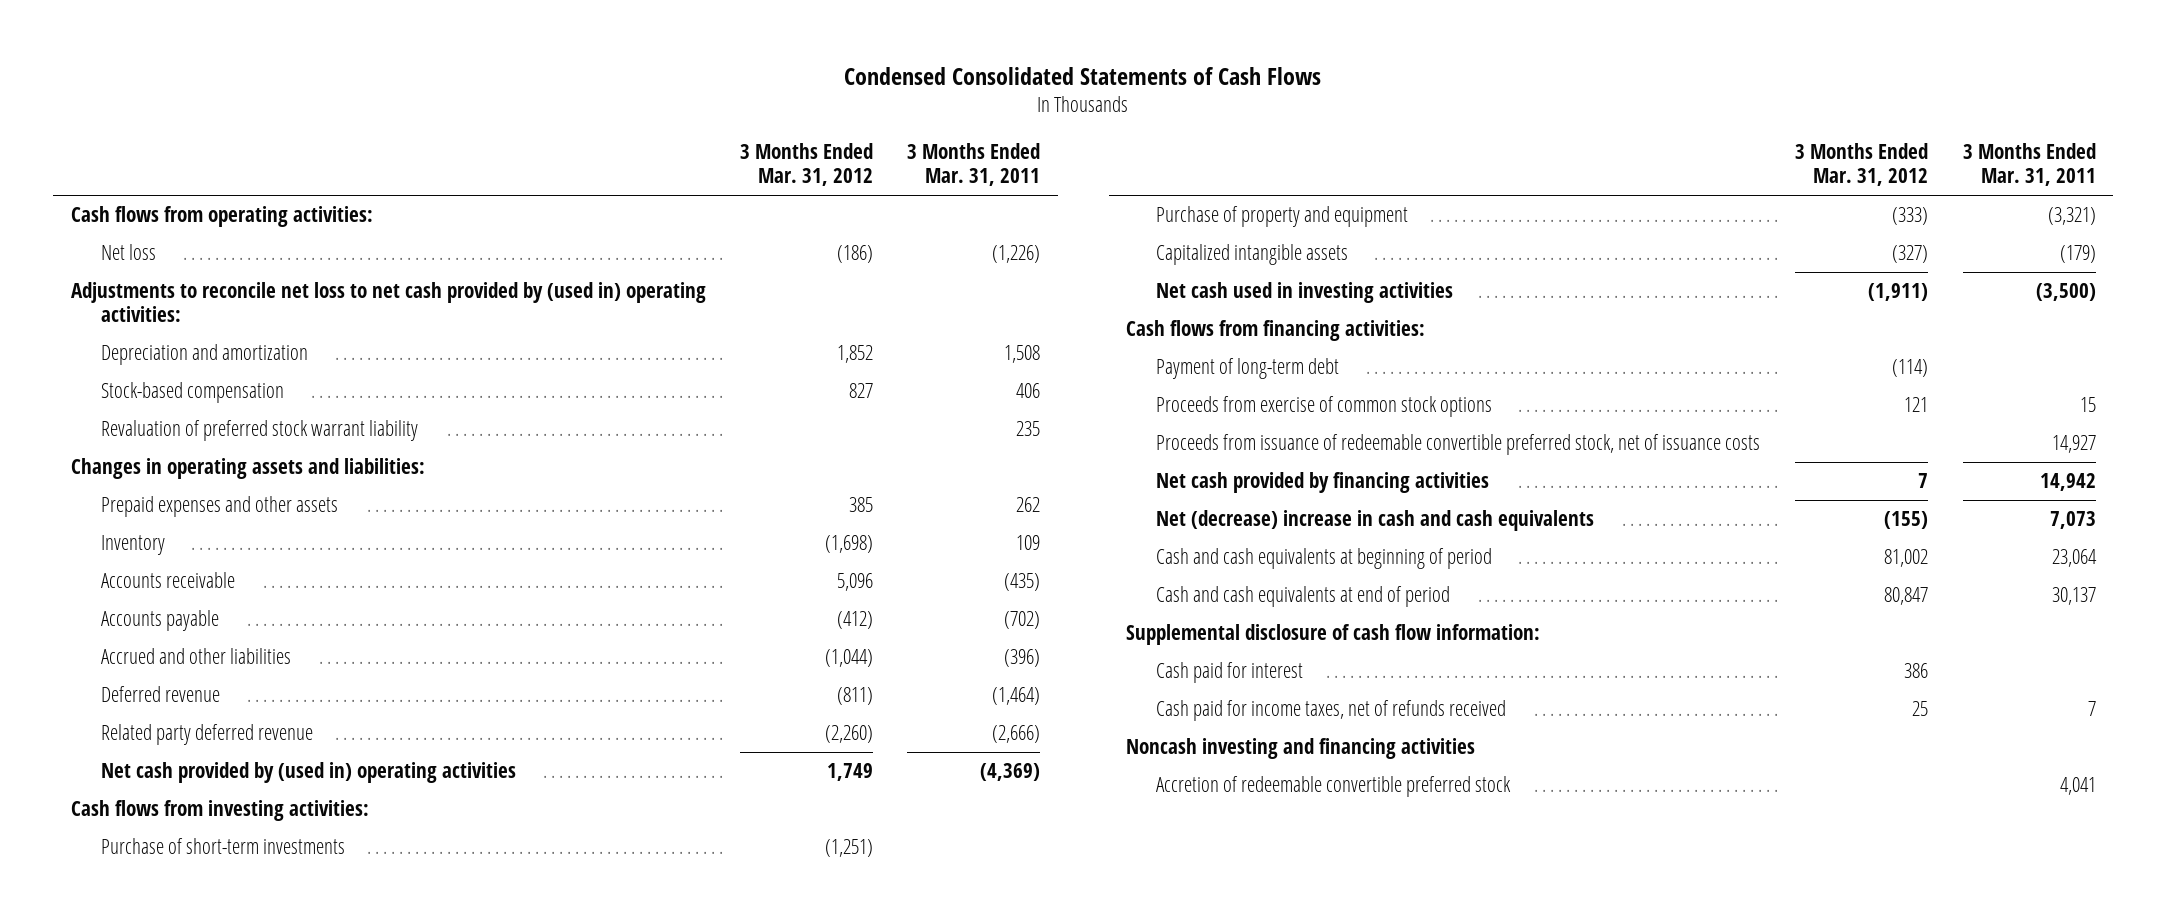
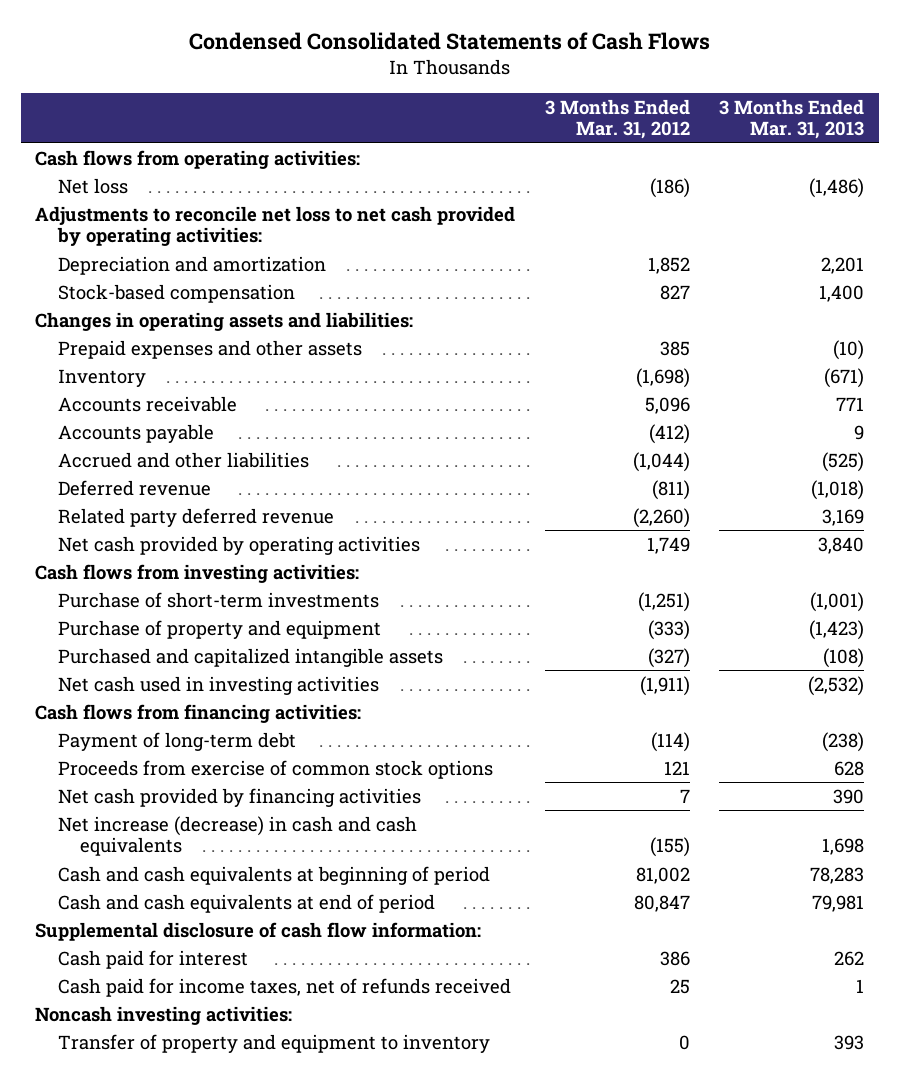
- | 3 Months Ended Mar. 31, 2012 | 3 Months Ended Mar. 31, 2011
+ | 3 Months Ended Mar. 31, 2012 | 3 Months Ended Mar. 31, 2013
- Adjustments to reconcile net loss to net cash provided by (used in) operating activities:
+ Adjustments to reconcile net loss to net cash provided by operating activities:
- Revaluation of preferred stock warrant liability | | 235
- Net cash provided by (used in) operating activities | 1,749 | (4,369)
+ Net cash provided by operating activities | 1,749 | 3,840
- Capitalized intangible assets | (327) | (179)
+ Purchased and capitalized intangible assets | (327) | (108)
- Proceeds from issuance of redeemable convertible preferred stock, net of issuance costs | | 14,927
- Net (decrease) increase in cash and cash equivalents | (155) | 7,073
+ Net increase (decrease) in cash and cash equivalents | (155) | 1,698
- Noncash investing and financing activities
- Accretion of redeemable convertible preferred stock | | 4,041
+ Noncash investing activities:
+ Transfer of property and equipment to inventory | 0 | 393

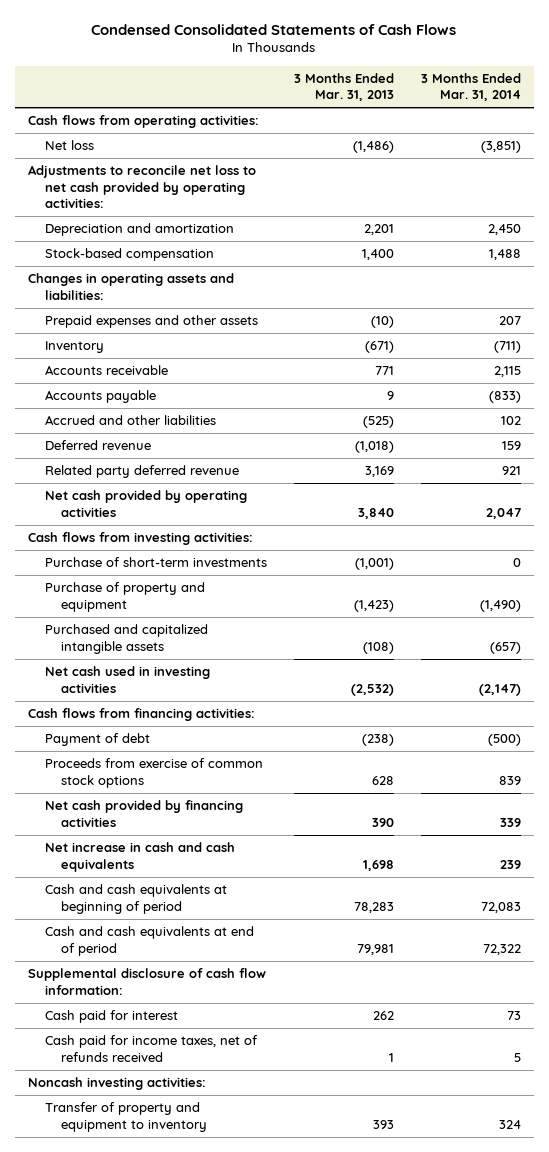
- | 3 Months Ended Mar. 31, 2012 | 3 Months Ended Mar. 31, 2013
+ | 3 Months Ended Mar. 31, 2013 | 3 Months Ended Mar. 31, 2014
- Payment of long-term debt | (114) | (238)
+ Payment of debt | (238) | (500)
- Net increase (decrease) in cash and cash equivalents | (155) | 1,698
+ Net increase in cash and cash equivalents | 1,698 | 239

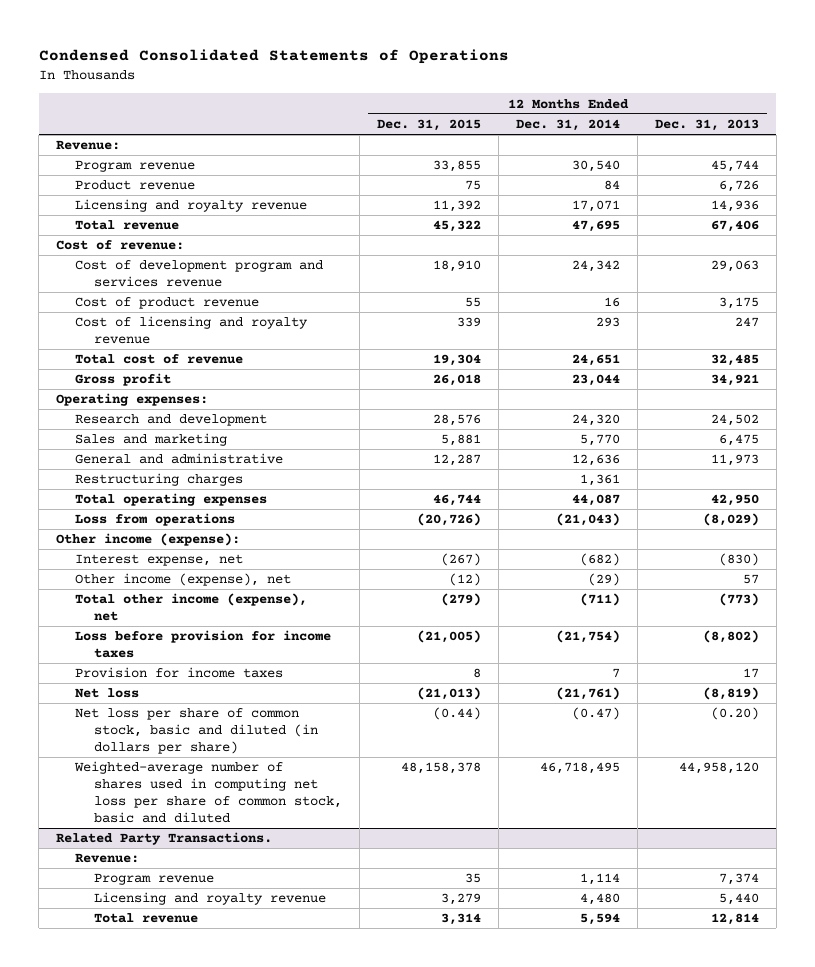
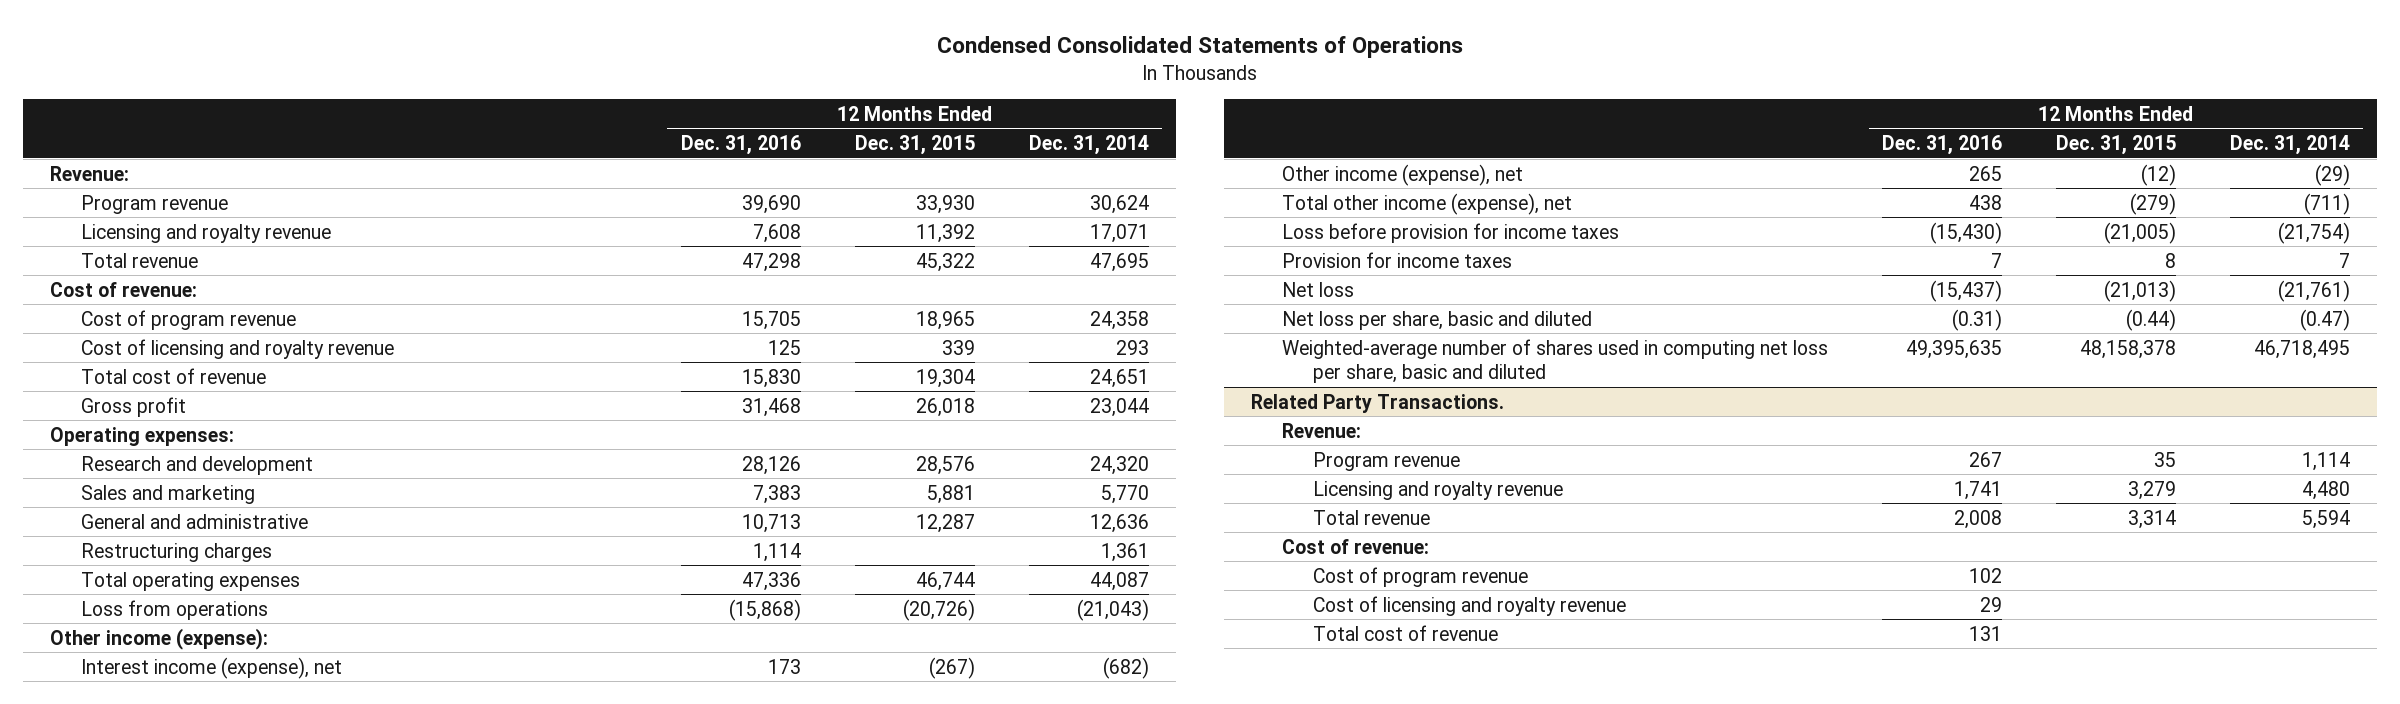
- | 12 Months Ended Dec. 31, 2015 | 12 Months Ended Dec. 31, 2014 | 12 Months Ended Dec. 31, 2013
+ | 12 Months Ended Dec. 31, 2016 | 12 Months Ended Dec. 31, 2015 | 12 Months Ended Dec. 31, 2014
- Program revenue | 33,855 | 30,540 | 45,744
- Product revenue | 75 | 84 | 6,726
+ Program revenue | 39,690 | 33,930 | 30,624
- Cost of development program and services revenue | 18,910 | 24,342 | 29,063
- Cost of product revenue | 55 | 16 | 3,175
+ Cost of program revenue | 15,705 | 18,965 | 24,358
- Interest expense, net | (267) | (682) | (830)
+ Interest income (expense), net | 173 | (267) | (682)
- Net loss per share of common stock, basic and diluted (in dollars per share) | (0.44) | (0.47) | (0.20)
- Weighted-average number of shares used in computing net loss per share of common stock, basic and diluted | 48,158,378 | 46,718,495 | 44,958,120
+ Net loss per share, basic and diluted | (0.31) | (0.44) | (0.47)
+ Weighted-average number of shares used in computing net loss per share, basic and diluted | 49,395,635 | 48,158,378 | 46,718,495
@ Related Party Transactions.
+ Cost of revenue:
+ Cost of program revenue | 102 | |
+ Cost of licensing and royalty revenue | 29 | |
+ Total cost of revenue | 131 | |

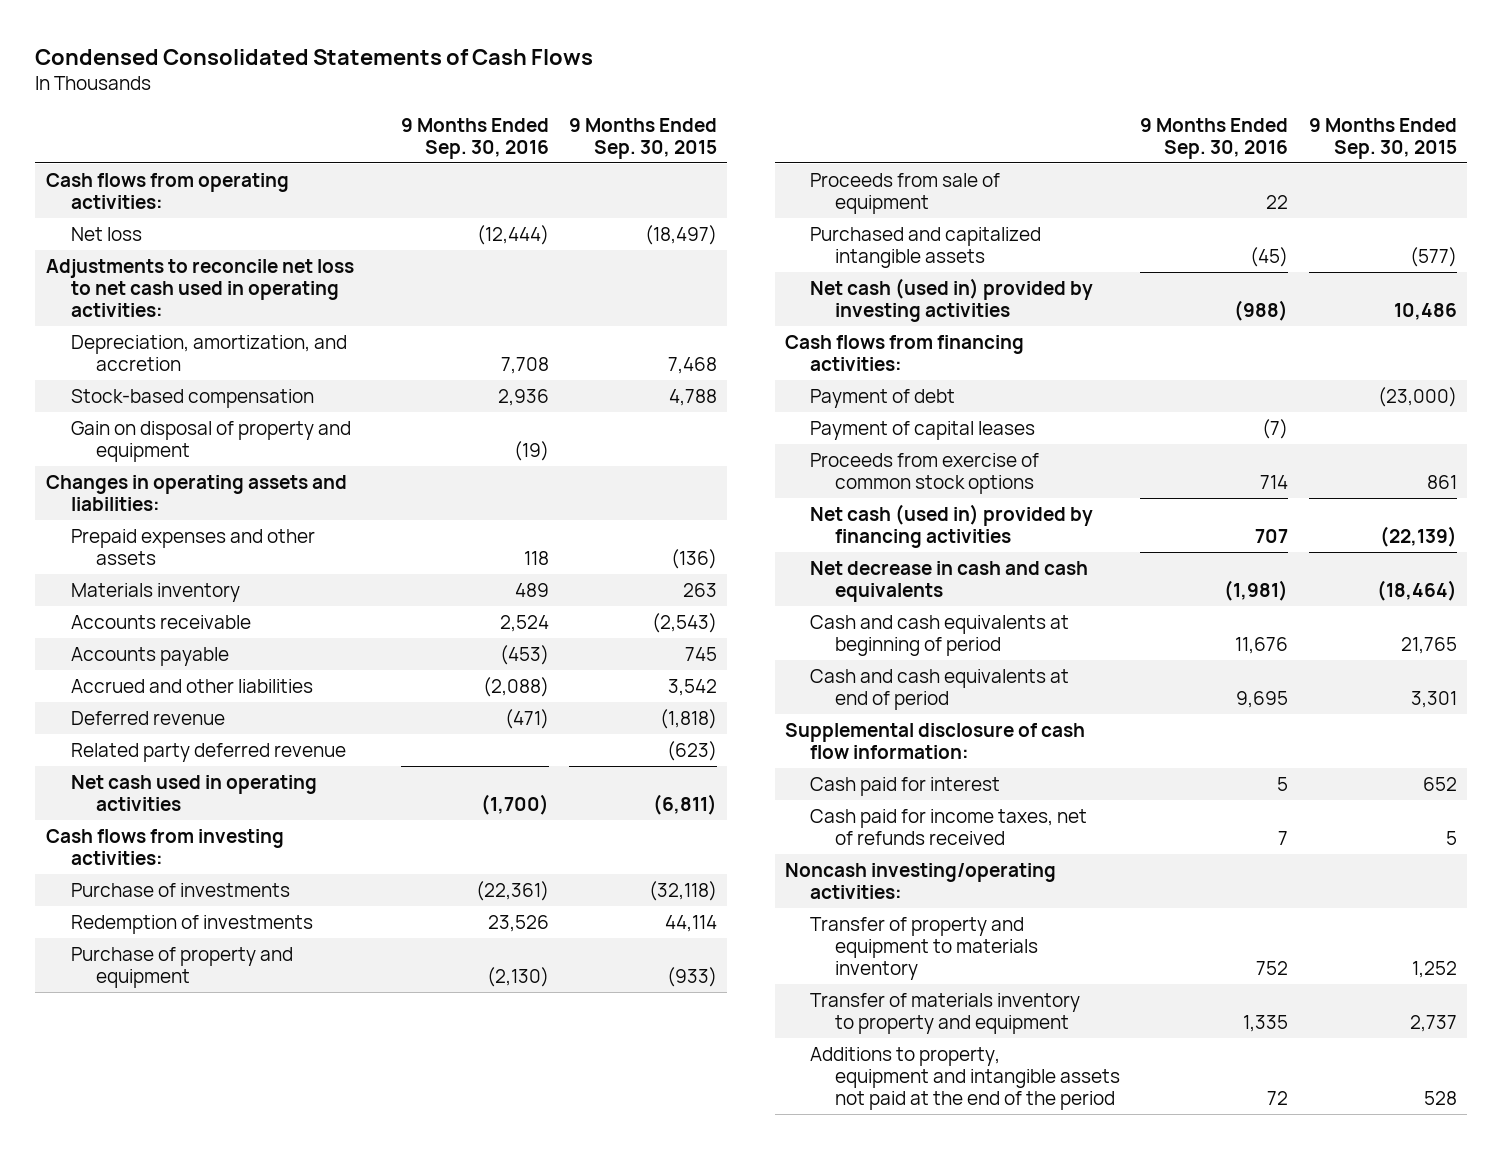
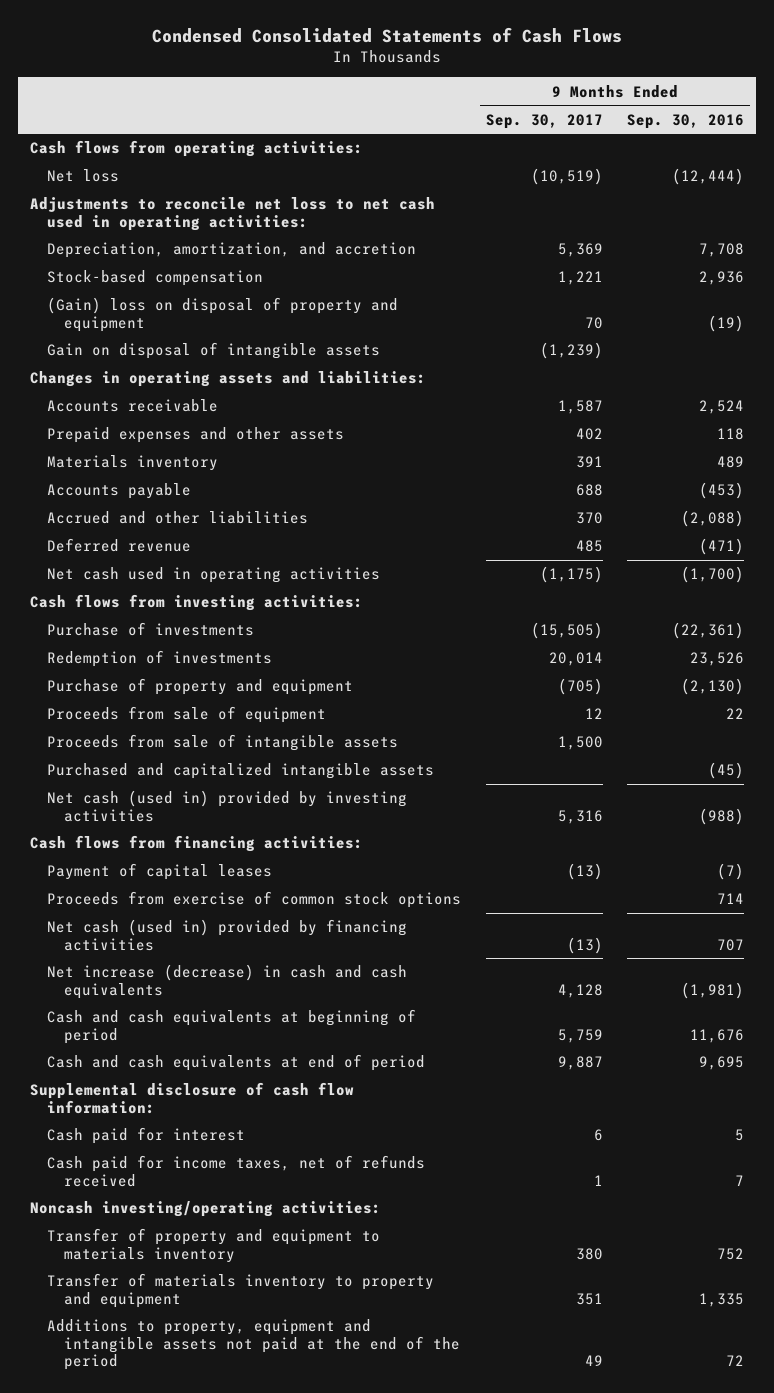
- | 9 Months Ended Sep. 30, 2016 | 9 Months Ended Sep. 30, 2015
+ | 9 Months Ended Sep. 30, 2017 | 9 Months Ended Sep. 30, 2016
- Gain on disposal of property and equipment | (19) |
+ (Gain) loss on disposal of property and equipment | 70 | (19)
+ Gain on disposal of intangible assets | (1,239) |
moved up: Accounts receivable | 1,587 | 2,524
- Related party deferred revenue | | (623)
+ Proceeds from sale of intangible assets | 1,500 |
- Payment of debt | | (23,000)
- Net decrease in cash and cash equivalents | (1,981) | (18,464)
+ Net increase (decrease) in cash and cash equivalents | 4,128 | (1,981)

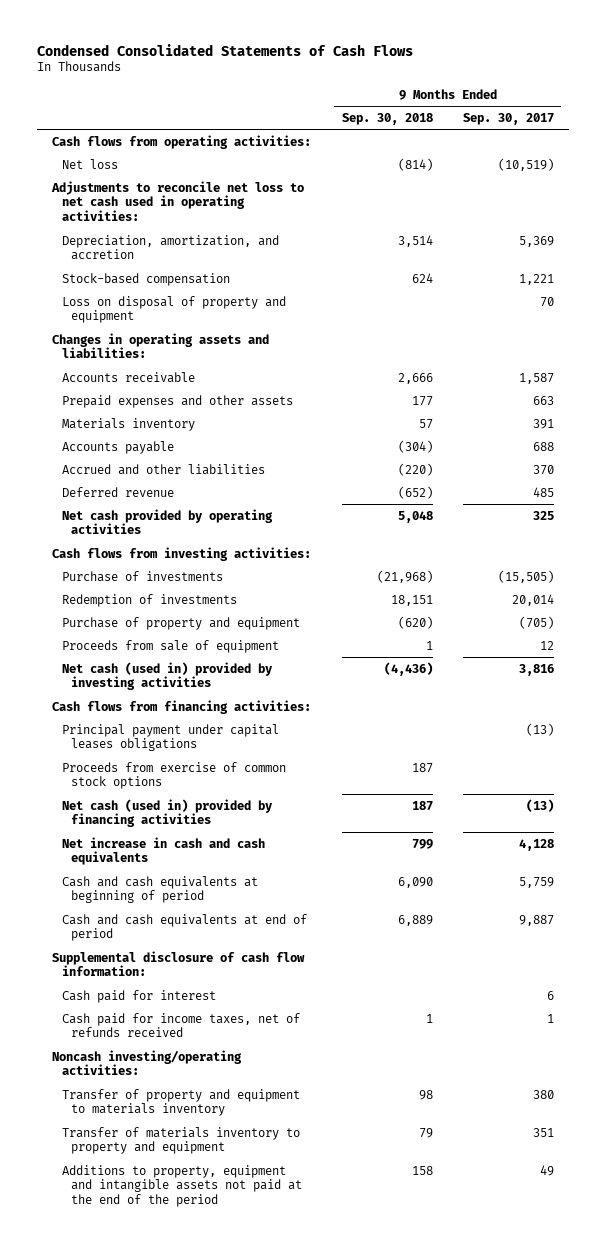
- | 9 Months Ended Sep. 30, 2017 | 9 Months Ended Sep. 30, 2016
+ | 9 Months Ended Sep. 30, 2018 | 9 Months Ended Sep. 30, 2017
- (Gain) loss on disposal of property and equipment | 70 | (19)
- Gain on disposal of intangible assets | (1,239) |
+ Loss on disposal of property and equipment | | 70
- Prepaid expenses and other assets | 402 | 118
+ Prepaid expenses and other assets | 177 | 663
- Net cash used in operating activities | (1,175) | (1,700)
+ Net cash provided by operating activities | 5,048 | 325
- Proceeds from sale of intangible assets | 1,500 |
- Purchased and capitalized intangible assets | | (45)
- Net cash (used in) provided by investing activities | 5,316 | (988)
+ Net cash (used in) provided by investing activities | (4,436) | 3,816
- Payment of capital leases | (13) | (7)
+ Principal payment under capital leases obligations | | (13)
- Net increase (decrease) in cash and cash equivalents | 4,128 | (1,981)
+ Net increase in cash and cash equivalents | 799 | 4,128

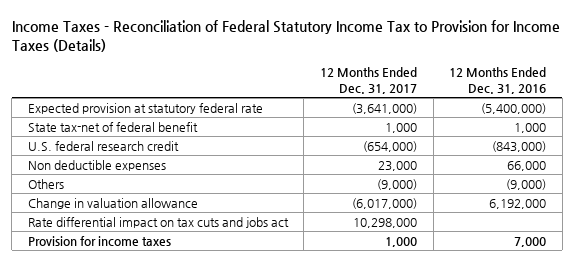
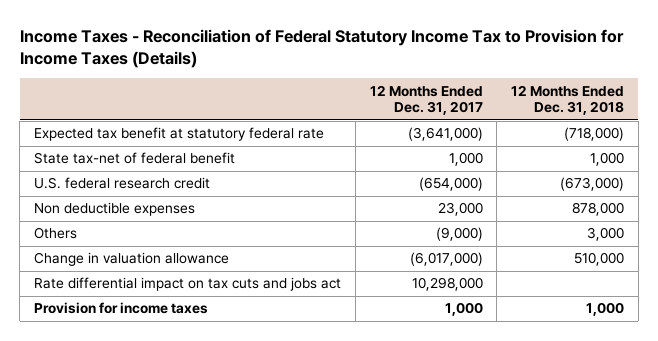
- | 12 Months Ended Dec. 31, 2017 | 12 Months Ended Dec. 31, 2016
+ | 12 Months Ended Dec. 31, 2017 | 12 Months Ended Dec. 31, 2018
- Expected provision at statutory federal rate | (3,641,000) | (5,400,000)
+ Expected tax benefit at statutory federal rate | (3,641,000) | (718,000)

